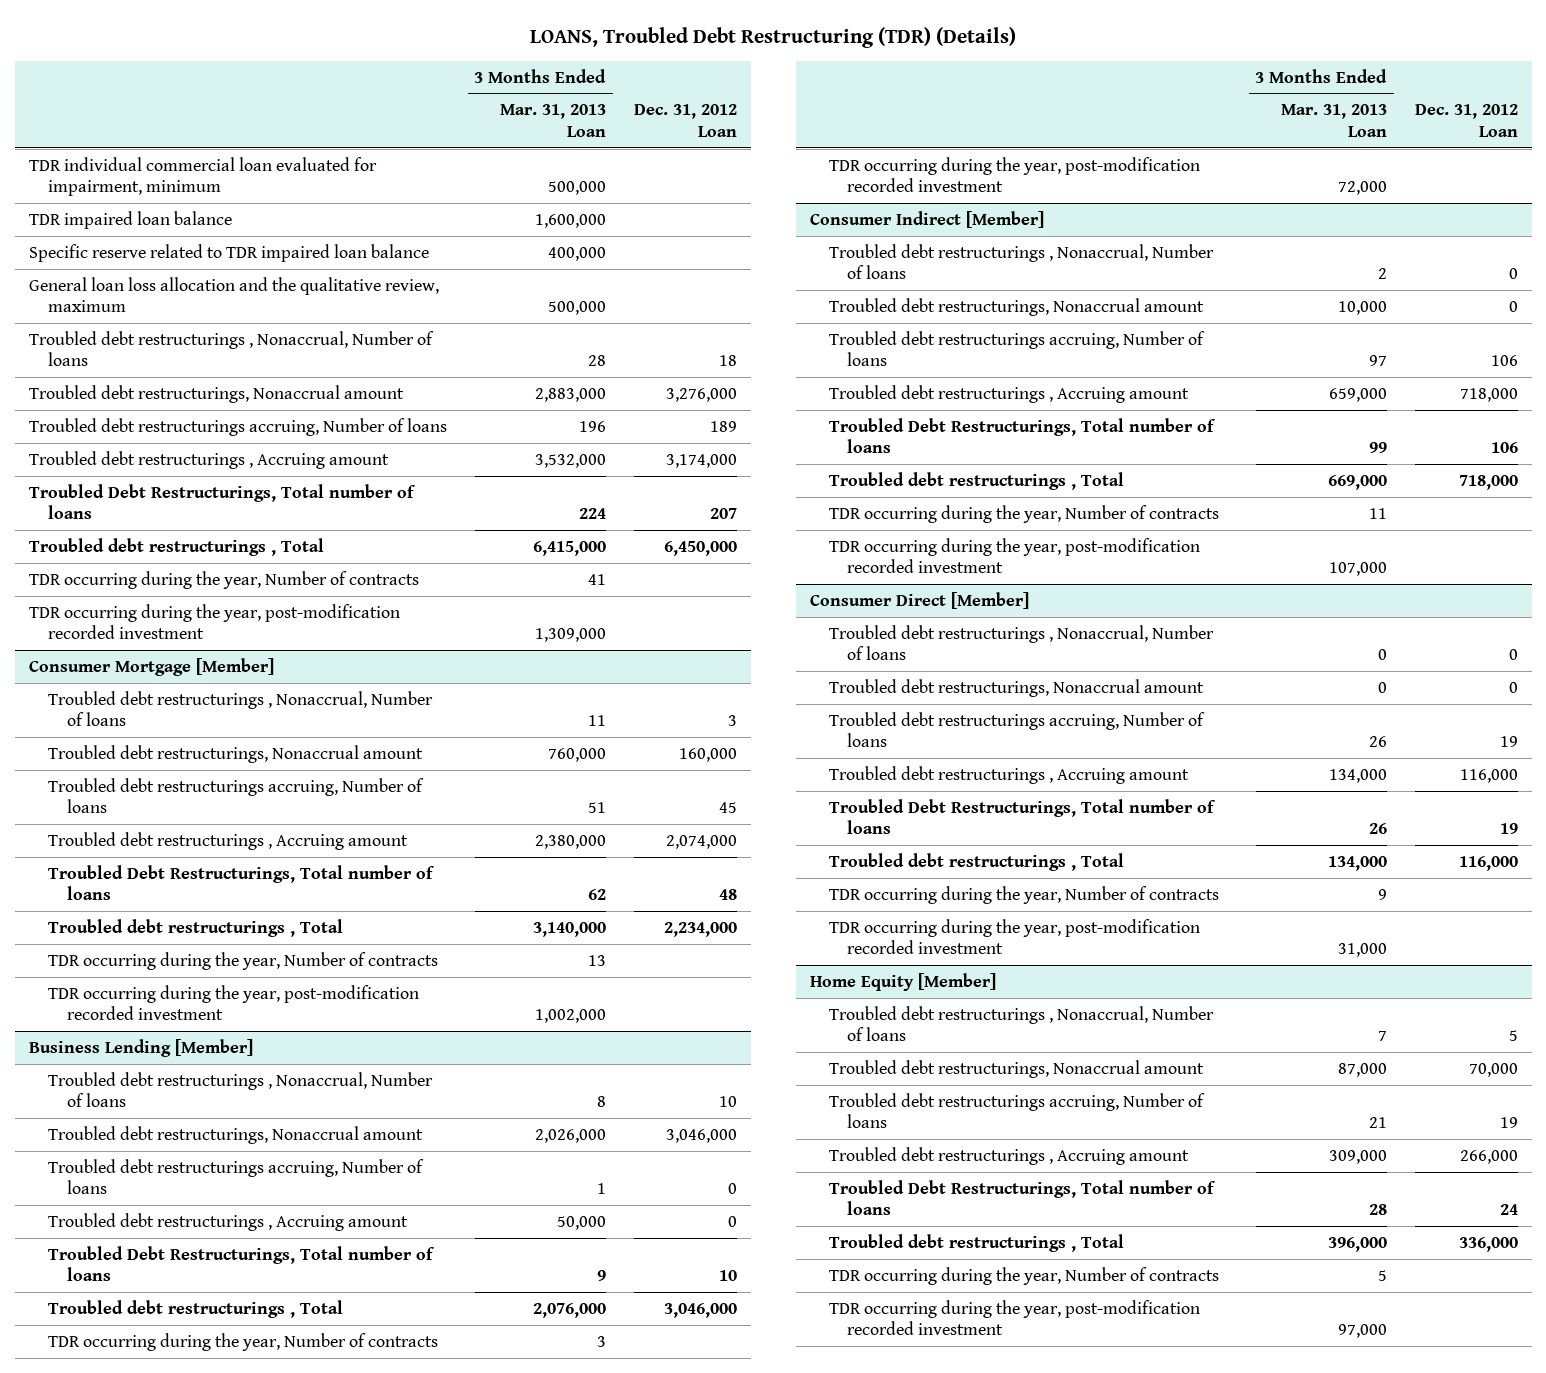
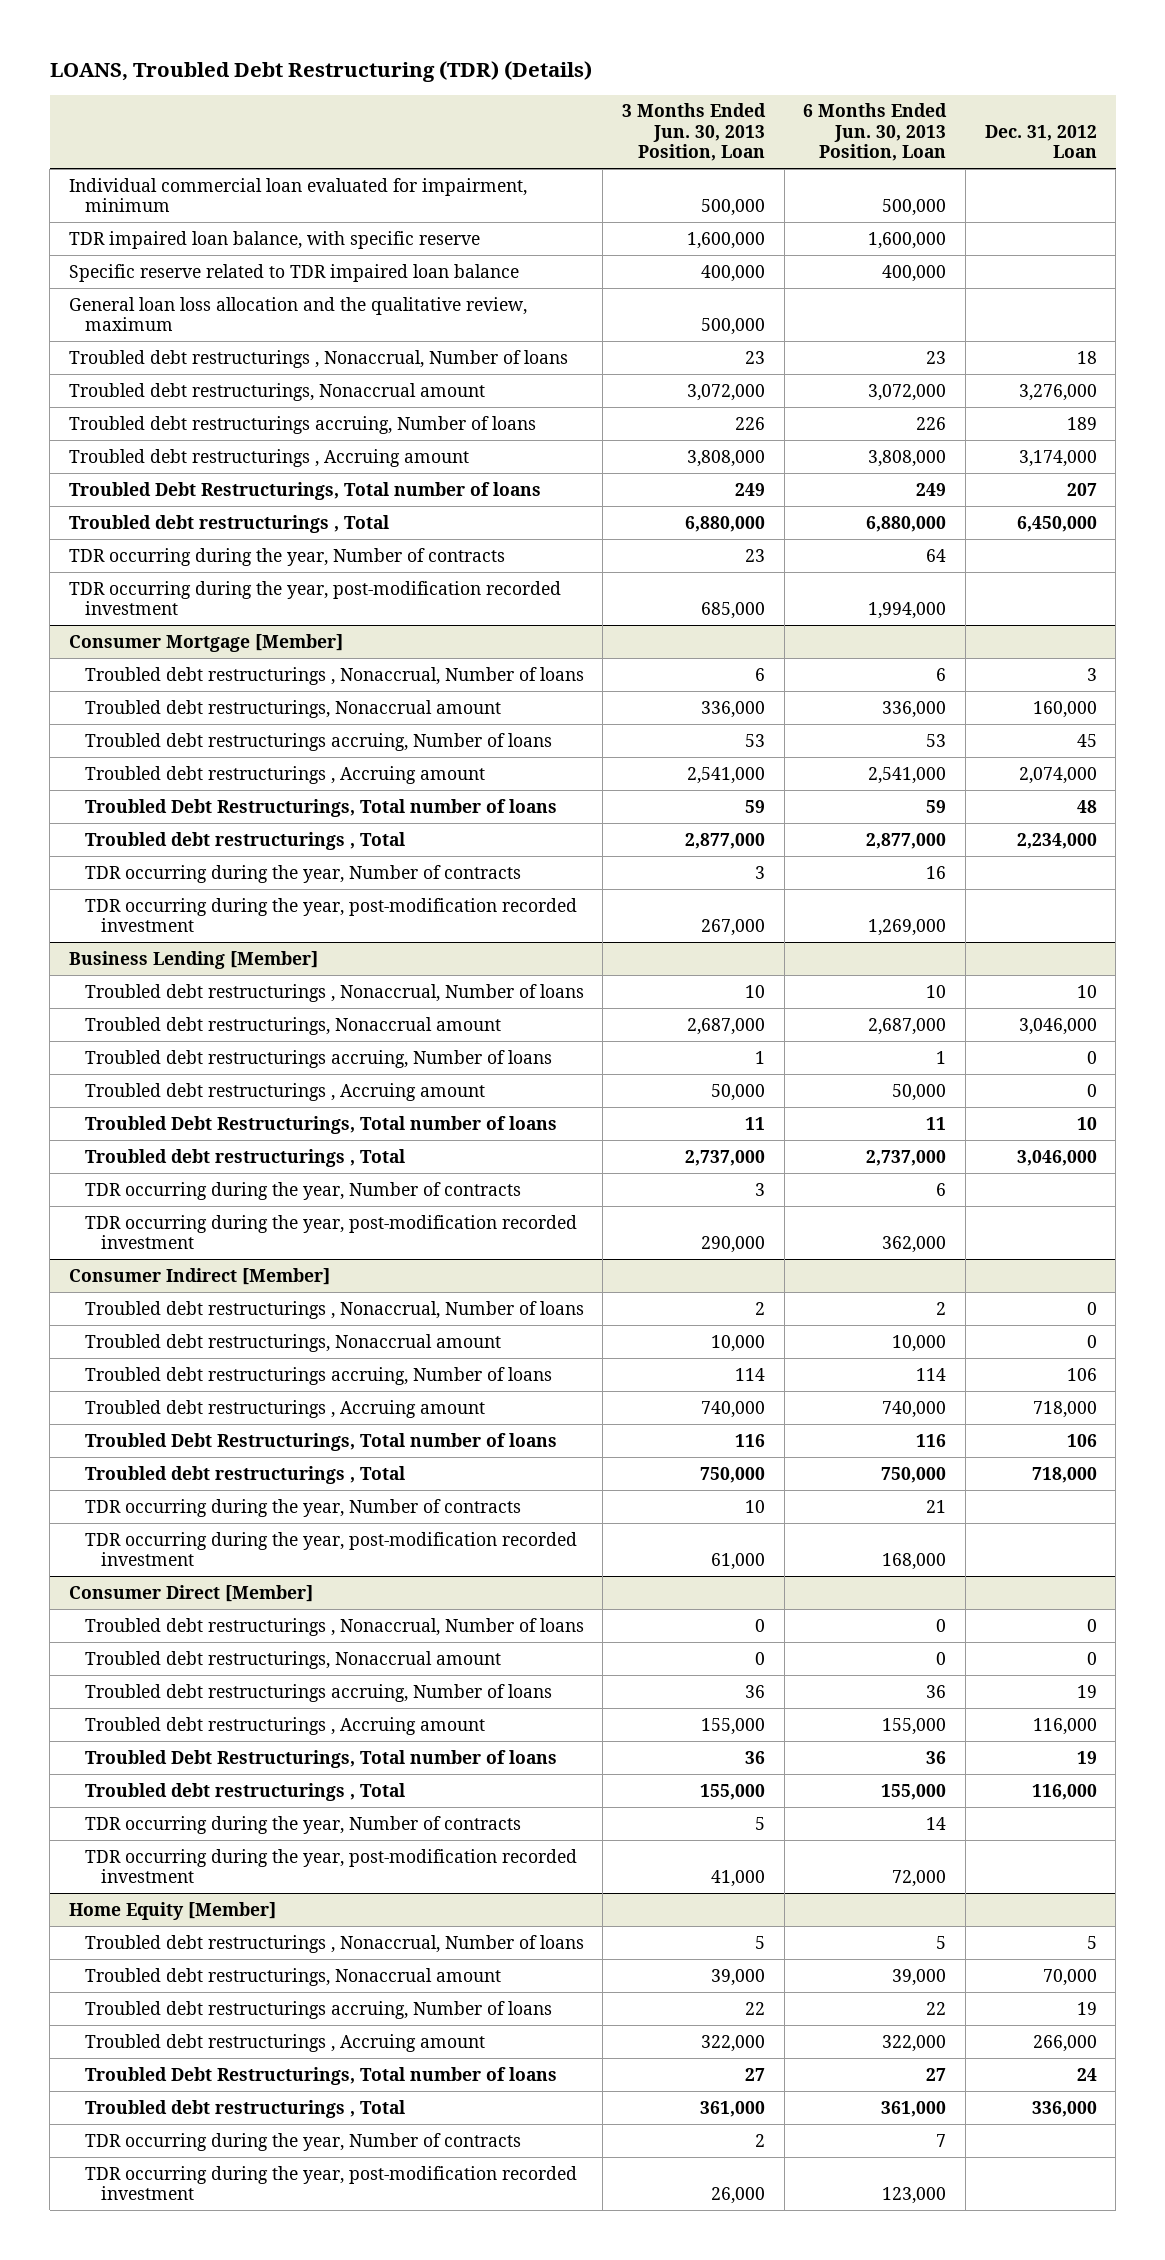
- | 3 Months Ended Mar. 31, 2013 Loan | Dec. 31, 2012 Loan
+ | 3 Months Ended Jun. 30, 2013 Position, Loan | 6 Months Ended Jun. 30, 2013 Position, Loan | Dec. 31, 2012 Loan
- TDR individual commercial loan evaluated for impairment, minimum | 500,000 |
- TDR impaired loan balance | 1,600,000 |
+ Individual commercial loan evaluated for impairment, minimum | 500,000 | 500,000 |
+ TDR impaired loan balance, with specific reserve | 1,600,000 | 1,600,000 |

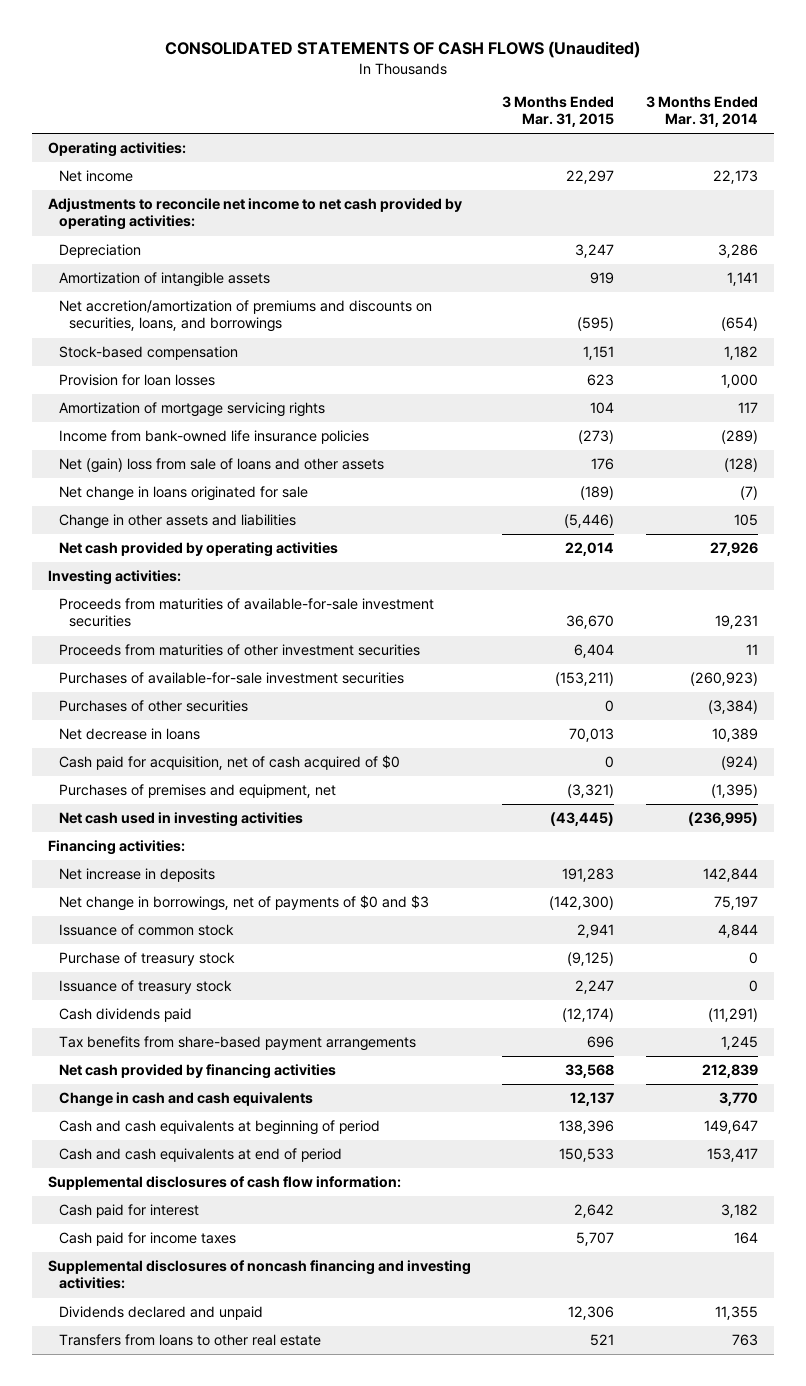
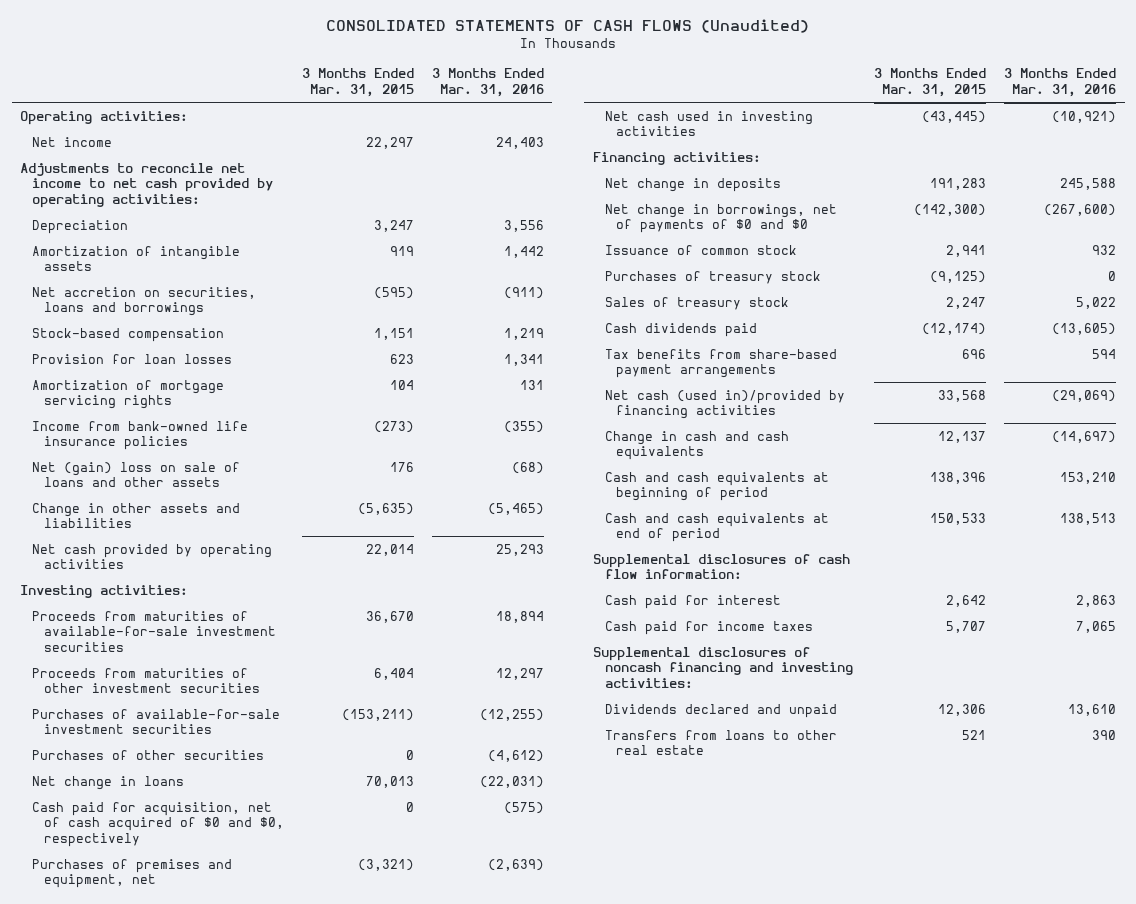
- | 3 Months Ended Mar. 31, 2015 | 3 Months Ended Mar. 31, 2014
+ | 3 Months Ended Mar. 31, 2015 | 3 Months Ended Mar. 31, 2016
- Net accretion/amortization of premiums and discounts on securities, loans, and borrowings | (595) | (654)
+ Net accretion on securities, loans and borrowings | (595) | (911)
- Net (gain) loss from sale of loans and other assets | 176 | (128)
- Net change in loans originated for sale | (189) | (7)
- Change in other assets and liabilities | (5,446) | 105
+ Net (gain) loss on sale of loans and other assets | 176 | (68)
+ Change in other assets and liabilities | (5,635) | (5,465)
- Net decrease in loans | 70,013 | 10,389
- Cash paid for acquisition, net of cash acquired of $0 | 0 | (924)
+ Net change in loans | 70,013 | (22,031)
+ Cash paid for acquisition, net of cash acquired of $0 and $0, respectively | 0 | (575)
- Net increase in deposits | 191,283 | 142,844
- Net change in borrowings, net of payments of $0 and $3 | (142,300) | 75,197
+ Net change in deposits | 191,283 | 245,588
+ Net change in borrowings, net of payments of $0 and $0 | (142,300) | (267,600)
- Purchase of treasury stock | (9,125) | 0
- Issuance of treasury stock | 2,247 | 0
+ Purchases of treasury stock | (9,125) | 0
+ Sales of treasury stock | 2,247 | 5,022
- Net cash provided by financing activities | 33,568 | 212,839
+ Net cash (used in)/provided by financing activities | 33,568 | (29,069)

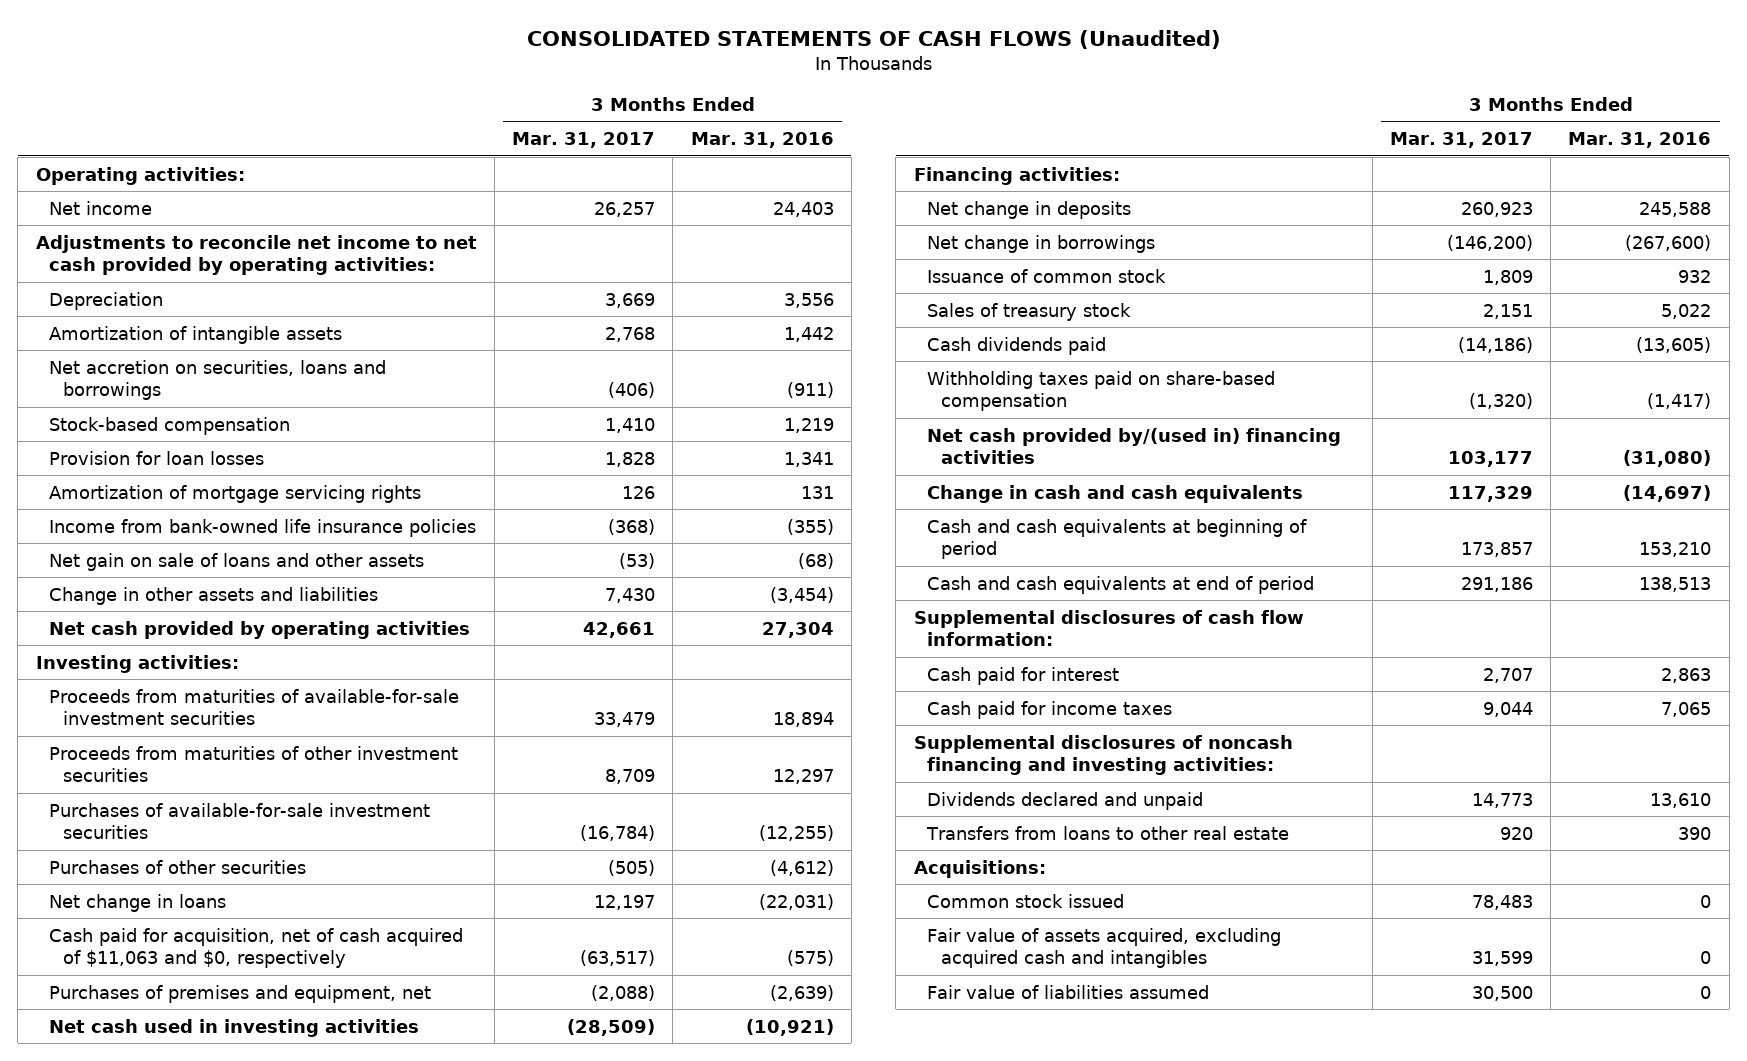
- | 3 Months Ended Mar. 31, 2015 | 3 Months Ended Mar. 31, 2016
+ | 3 Months Ended Mar. 31, 2017 | 3 Months Ended Mar. 31, 2016
- Net (gain) loss on sale of loans and other assets | 176 | (68)
- Change in other assets and liabilities | (5,635) | (5,465)
- Net cash provided by operating activities | 22,014 | 25,293
+ Net gain on sale of loans and other assets | (53) | (68)
+ Change in other assets and liabilities | 7,430 | (3,454)
+ Net cash provided by operating activities | 42,661 | 27,304
- Cash paid for acquisition, net of cash acquired of $0 and $0, respectively | 0 | (575)
+ Cash paid for acquisition, net of cash acquired of $11,063 and $0, respectively | (63,517) | (575)
- Net change in borrowings, net of payments of $0 and $0 | (142,300) | (267,600)
+ Net change in borrowings | (146,200) | (267,600)
- Purchases of treasury stock | (9,125) | 0
- Tax benefits from share-based payment arrangements | 696 | 594
- Net cash (used in)/provided by financing activities | 33,568 | (29,069)
+ Withholding taxes paid on share-based compensation | (1,320) | (1,417)
+ Net cash provided by/(used in) financing activities | 103,177 | (31,080)
+ Acquisitions:
+ Common stock issued | 78,483 | 0
+ Fair value of assets acquired, excluding acquired cash and intangibles | 31,599 | 0
+ Fair value of liabilities assumed | 30,500 | 0

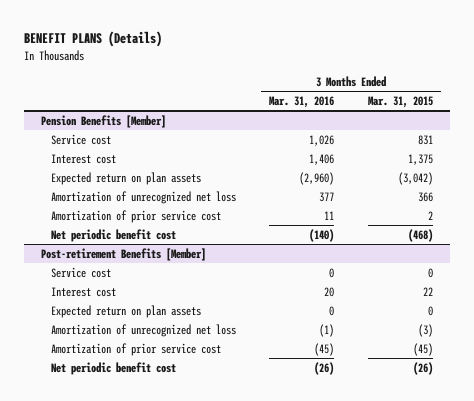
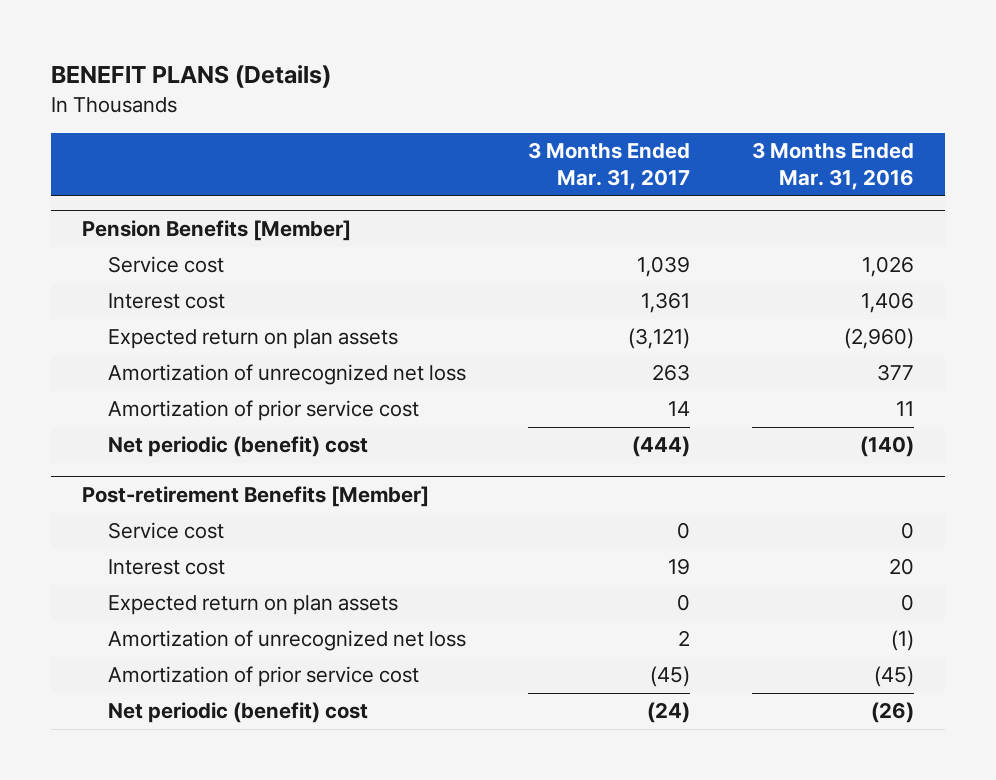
- | 3 Months Ended Mar. 31, 2016 | 3 Months Ended Mar. 31, 2015
+ | 3 Months Ended Mar. 31, 2017 | 3 Months Ended Mar. 31, 2016
@ Pension Benefits [Member]
- Net periodic benefit cost | (140) | (468)
+ Net periodic (benefit) cost | (444) | (140)
@ Post-retirement Benefits [Member]
- Net periodic benefit cost | (26) | (26)
+ Net periodic (benefit) cost | (24) | (26)

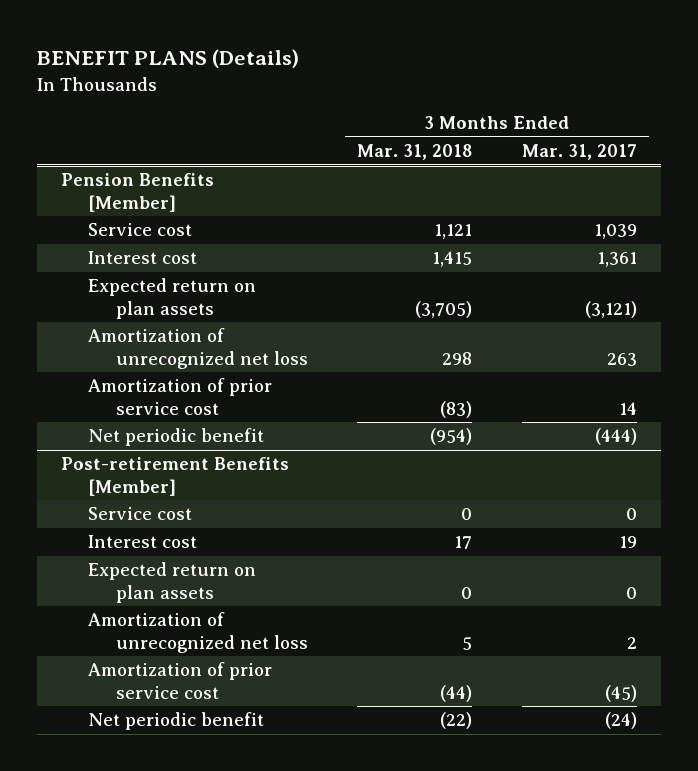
- | 3 Months Ended Mar. 31, 2017 | 3 Months Ended Mar. 31, 2016
+ | 3 Months Ended Mar. 31, 2018 | 3 Months Ended Mar. 31, 2017
@ Pension Benefits [Member]
- Net periodic (benefit) cost | (444) | (140)
+ Net periodic benefit | (954) | (444)
@ Post-retirement Benefits [Member]
- Net periodic (benefit) cost | (24) | (26)
+ Net periodic benefit | (22) | (24)

